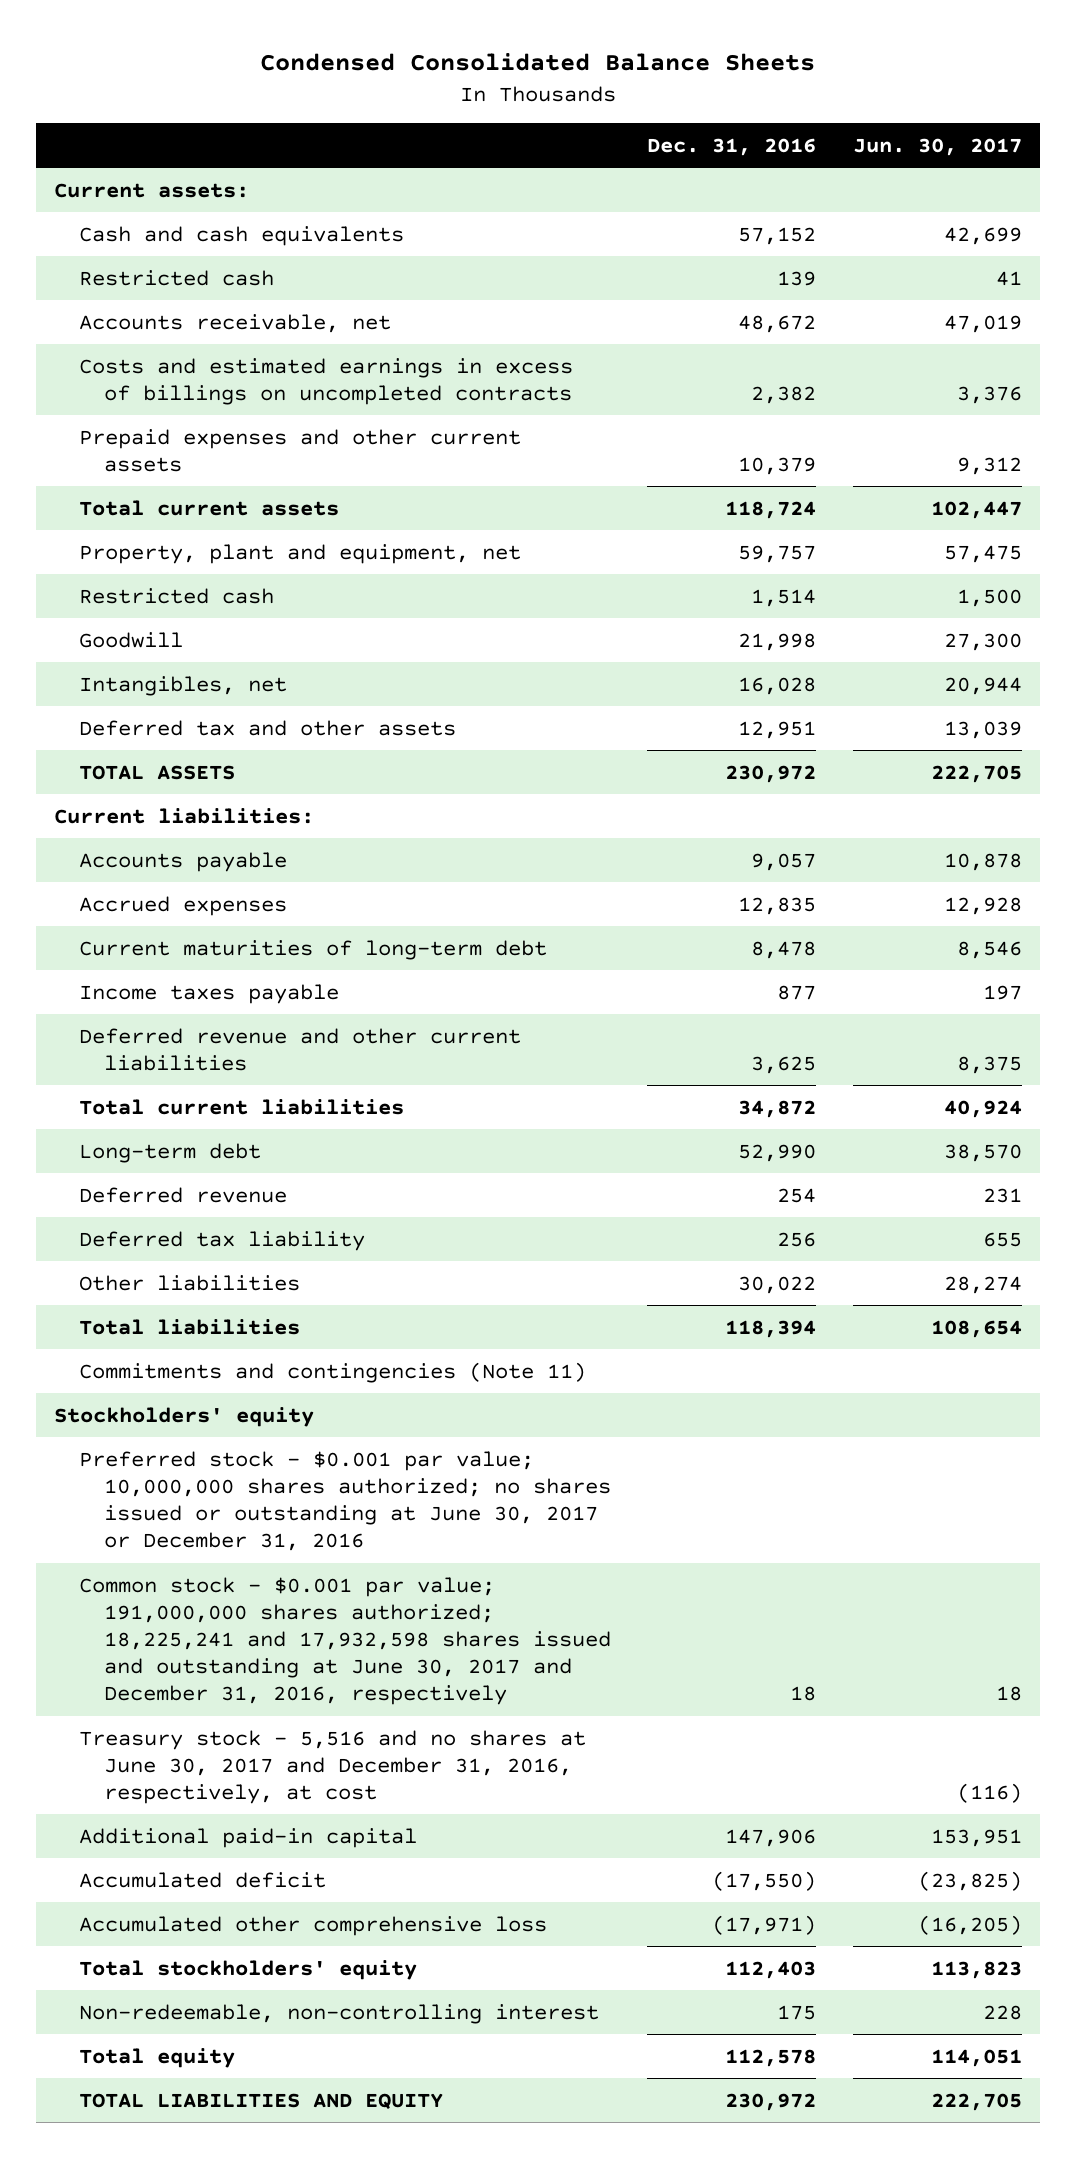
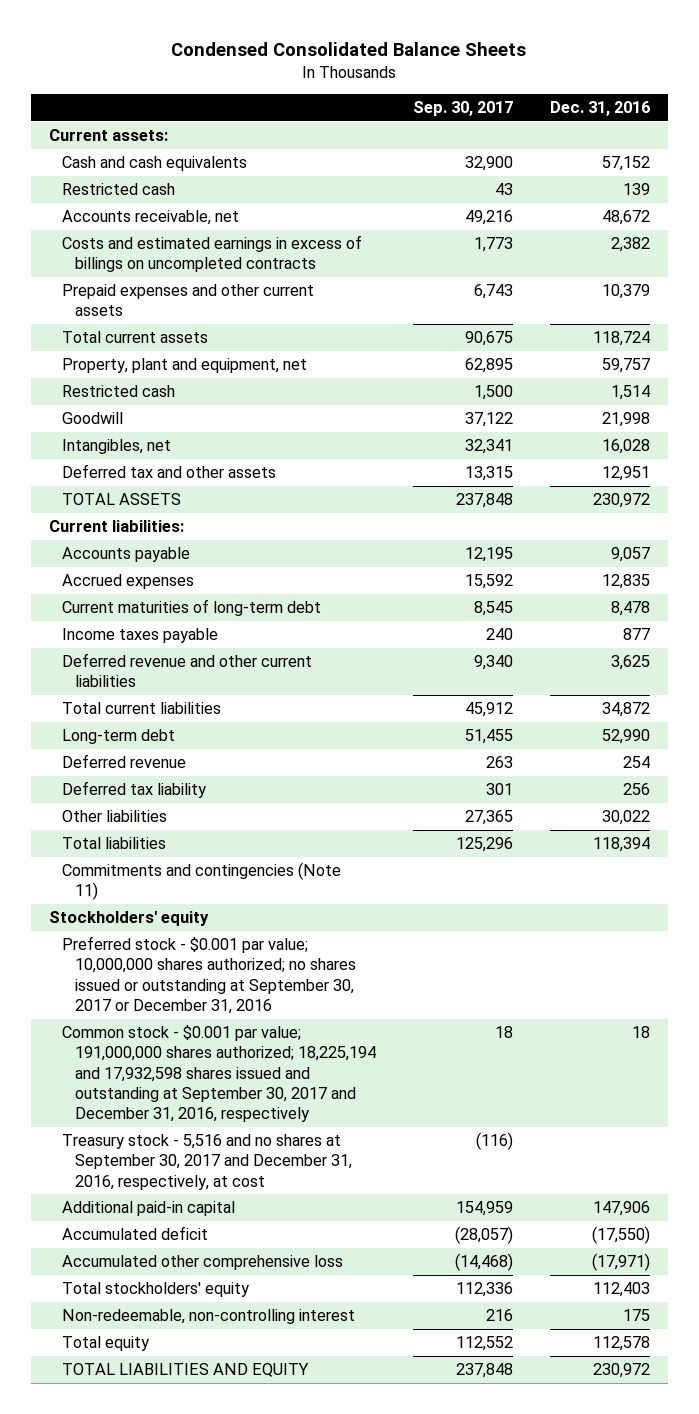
- | Dec. 31, 2016 | Jun. 30, 2017
+ | Sep. 30, 2017 | Dec. 31, 2016
- Preferred stock - $0.001 par value; 10,000,000 shares authorized; no shares issued or outstanding at June 30, 2017 or December 31, 2016
- Common stock - $0.001 par value; 191,000,000 shares authorized; 18,225,241 and 17,932,598 shares issued and outstanding at June 30, 2017 and December 31, 2016, respectively | 18 | 18
- Treasury stock - 5,516 and no shares at June 30, 2017 and December 31, 2016, respectively, at cost | | (116)
+ Preferred stock - $0.001 par value; 10,000,000 shares authorized; no shares issued or outstanding at September 30, 2017 or December 31, 2016
+ Common stock - $0.001 par value; 191,000,000 shares authorized; 18,225,194 and 17,932,598 shares issued and outstanding at September 30, 2017 and December 31, 2016, respectively | 18 | 18
+ Treasury stock - 5,516 and no shares at September 30, 2017 and December 31, 2016, respectively, at cost | (116) |

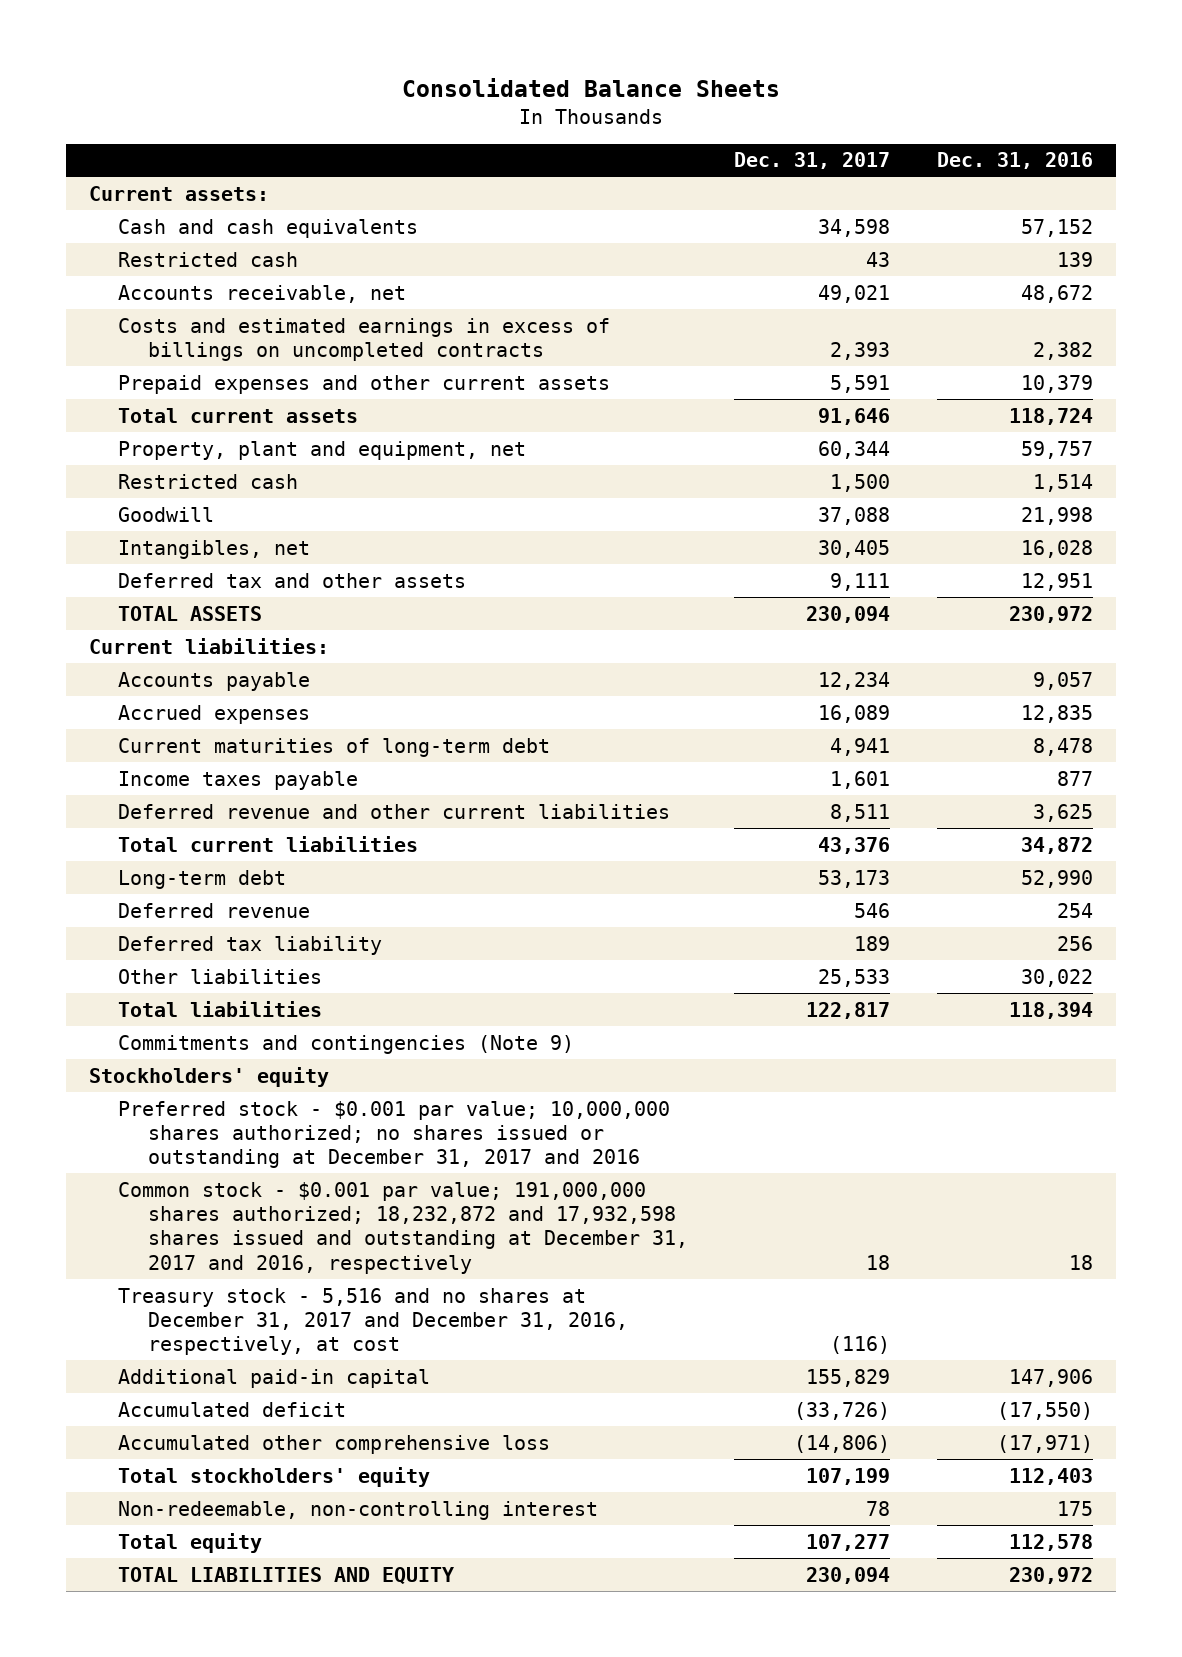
- Condensed Consolidated Balance Sheets
+ Consolidated Balance Sheets
- | Sep. 30, 2017 | Dec. 31, 2016
+ | Dec. 31, 2017 | Dec. 31, 2016
- Commitments and contingencies (Note 11)
+ Commitments and contingencies (Note 9)
- Preferred stock - $0.001 par value; 10,000,000 shares authorized; no shares issued or outstanding at September 30, 2017 or December 31, 2016
- Common stock - $0.001 par value; 191,000,000 shares authorized; 18,225,194 and 17,932,598 shares issued and outstanding at September 30, 2017 and December 31, 2016, respectively | 18 | 18
- Treasury stock - 5,516 and no shares at September 30, 2017 and December 31, 2016, respectively, at cost | (116) |
+ Preferred stock - $0.001 par value; 10,000,000 shares authorized; no shares issued or outstanding at December 31, 2017 and 2016
+ Common stock - $0.001 par value; 191,000,000 shares authorized; 18,232,872 and 17,932,598 shares issued and outstanding at December 31, 2017 and 2016, respectively | 18 | 18
+ Treasury stock - 5,516 and no shares at December 31, 2017 and December 31, 2016, respectively, at cost | (116) |

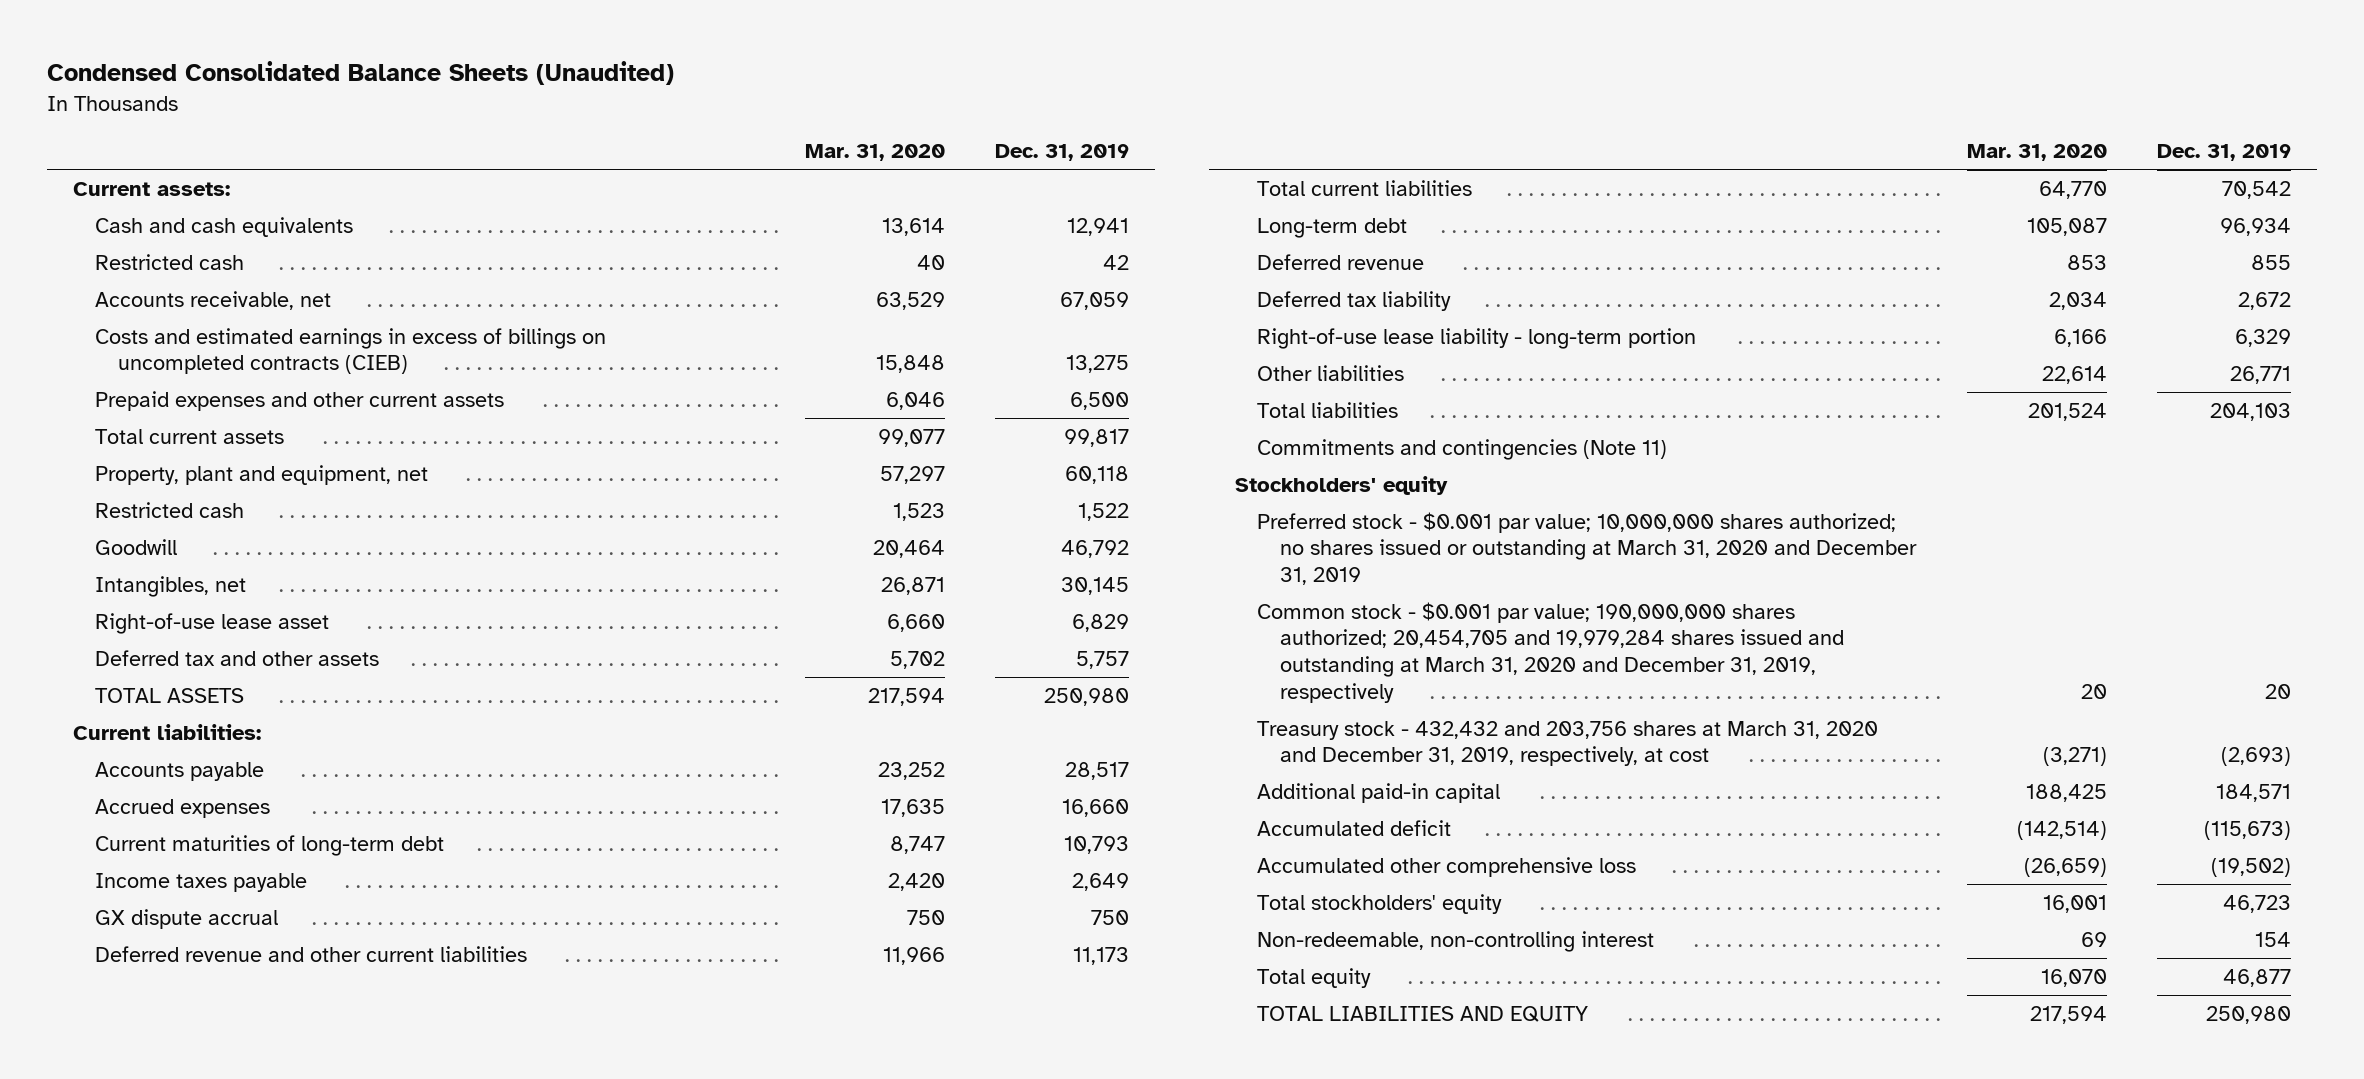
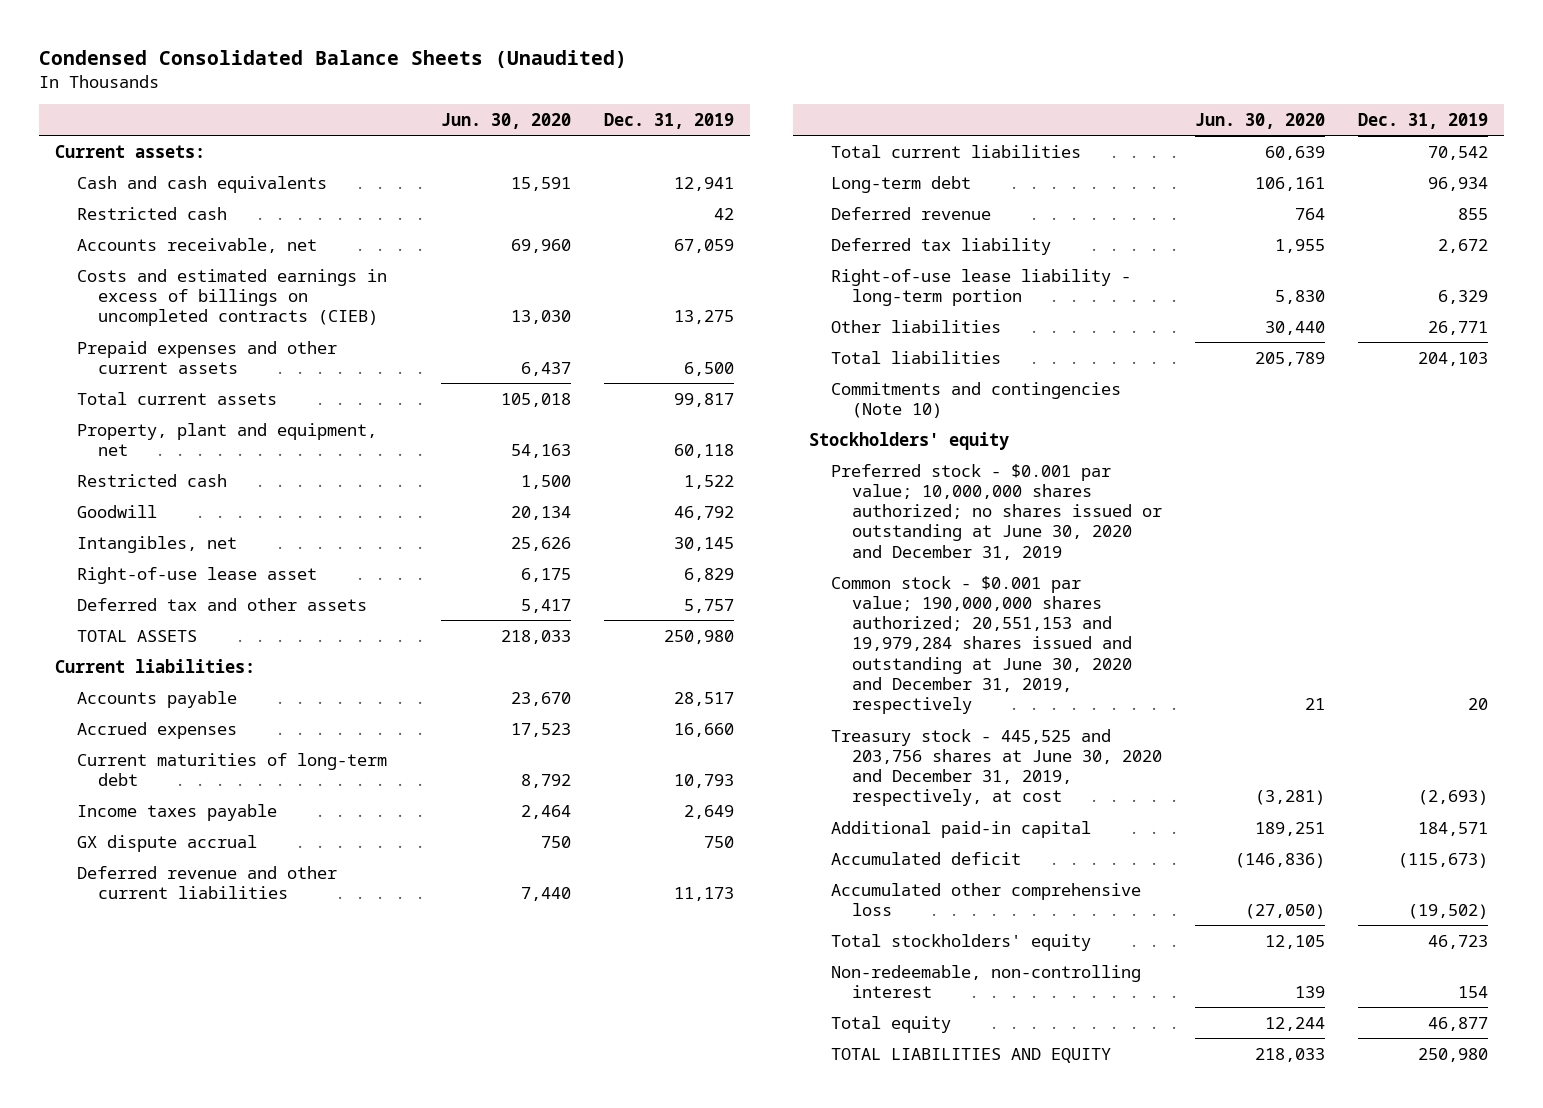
- | Mar. 31, 2020 | Dec. 31, 2019
+ | Jun. 30, 2020 | Dec. 31, 2019
- Commitments and contingencies (Note 11)
+ Commitments and contingencies (Note 10)
- Preferred stock - $0.001 par value; 10,000,000 shares authorized; no shares issued or outstanding at March 31, 2020 and December 31, 2019
- Common stock - $0.001 par value; 190,000,000 shares authorized; 20,454,705 and 19,979,284 shares issued and outstanding at March 31, 2020 and December 31, 2019, respectively | 20 | 20
- Treasury stock - 432,432 and 203,756 shares at March 31, 2020 and December 31, 2019, respectively, at cost | (3,271) | (2,693)
+ Preferred stock - $0.001 par value; 10,000,000 shares authorized; no shares issued or outstanding at June 30, 2020 and December 31, 2019
+ Common stock - $0.001 par value; 190,000,000 shares authorized; 20,551,153 and 19,979,284 shares issued and outstanding at June 30, 2020 and December 31, 2019, respectively | 21 | 20
+ Treasury stock - 445,525 and 203,756 shares at June 30, 2020 and December 31, 2019, respectively, at cost | (3,281) | (2,693)

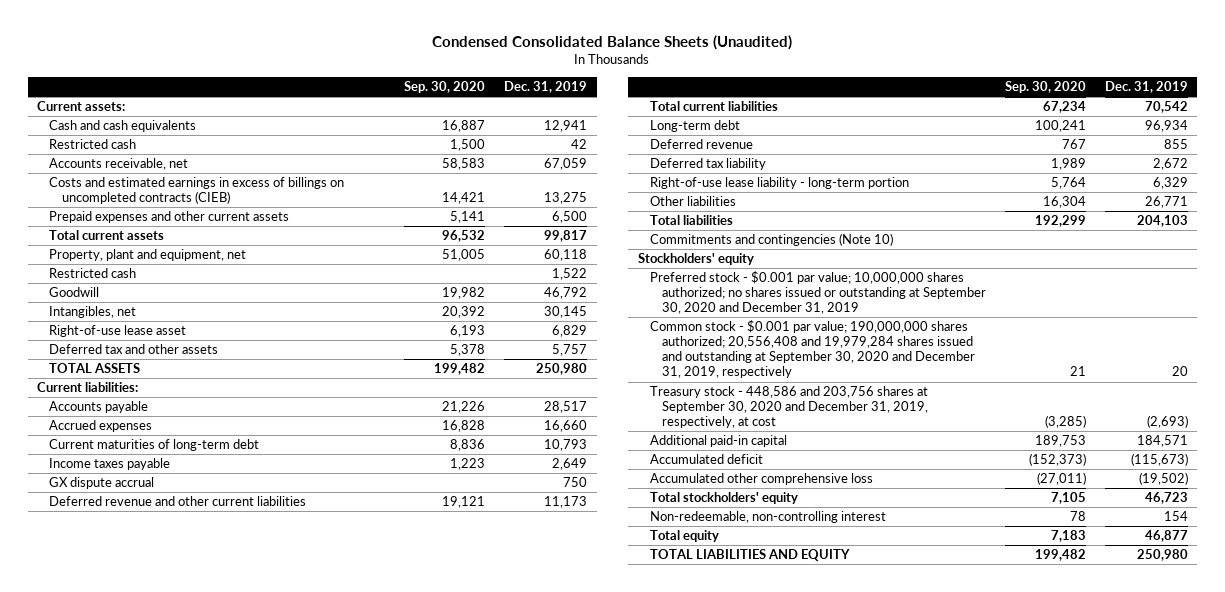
- | Jun. 30, 2020 | Dec. 31, 2019
+ | Sep. 30, 2020 | Dec. 31, 2019
- Preferred stock - $0.001 par value; 10,000,000 shares authorized; no shares issued or outstanding at June 30, 2020 and December 31, 2019
- Common stock - $0.001 par value; 190,000,000 shares authorized; 20,551,153 and 19,979,284 shares issued and outstanding at June 30, 2020 and December 31, 2019, respectively | 21 | 20
- Treasury stock - 445,525 and 203,756 shares at June 30, 2020 and December 31, 2019, respectively, at cost | (3,281) | (2,693)
+ Preferred stock - $0.001 par value; 10,000,000 shares authorized; no shares issued or outstanding at September 30, 2020 and December 31, 2019
+ Common stock - $0.001 par value; 190,000,000 shares authorized; 20,556,408 and 19,979,284 shares issued and outstanding at September 30, 2020 and December 31, 2019, respectively | 21 | 20
+ Treasury stock - 448,586 and 203,756 shares at September 30, 2020 and December 31, 2019, respectively, at cost | (3,285) | (2,693)

